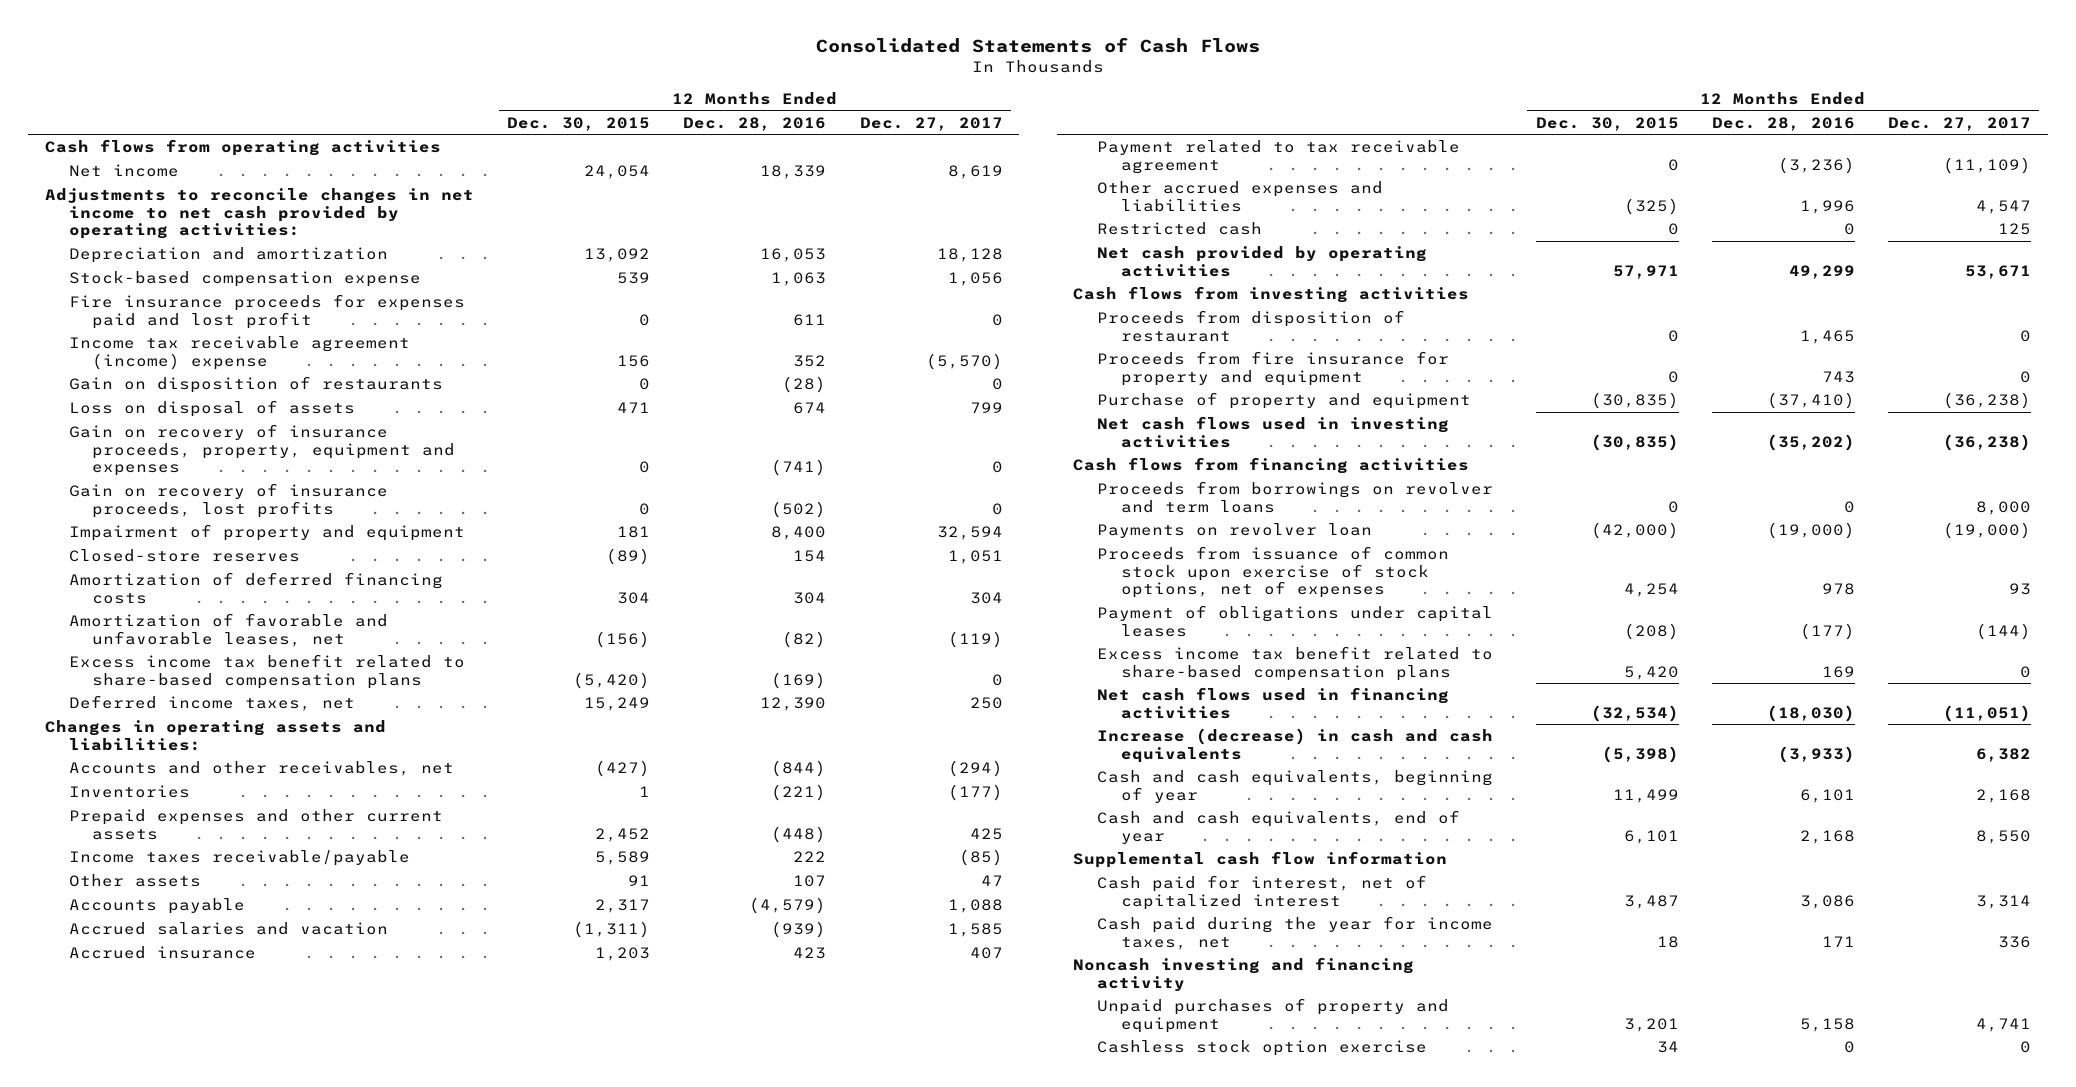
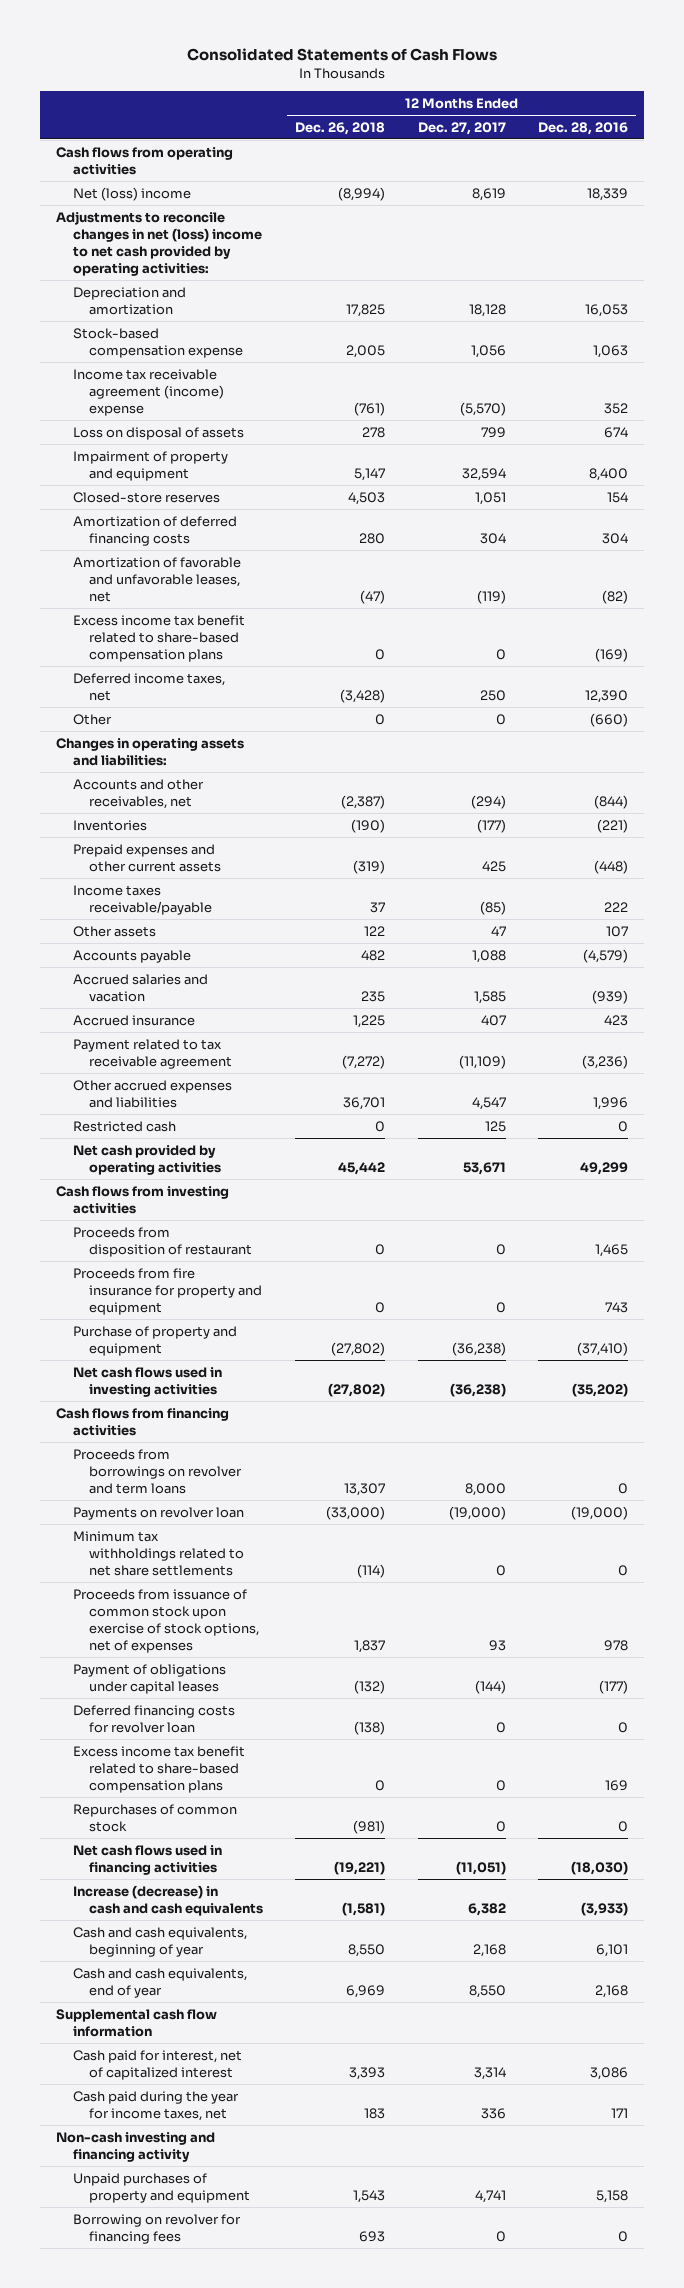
- | 12 Months Ended Dec. 30, 2015 | 12 Months Ended Dec. 28, 2016 | 12 Months Ended Dec. 27, 2017
+ | 12 Months Ended Dec. 26, 2018 | 12 Months Ended Dec. 27, 2017 | 12 Months Ended Dec. 28, 2016
- Net income | 24,054 | 18,339 | 8,619
- Adjustments to reconcile changes in net income to net cash provided by operating activities:
+ Net (loss) income | (8,994) | 8,619 | 18,339
+ Adjustments to reconcile changes in net (loss) income to net cash provided by operating activities:
- Fire insurance proceeds for expenses paid and lost profit | 0 | 611 | 0
- Gain on disposition of restaurants | 0 | (28) | 0
- Gain on recovery of insurance proceeds, property, equipment and expenses | 0 | (741) | 0
- Gain on recovery of insurance proceeds, lost profits | 0 | (502) | 0
+ Other | 0 | 0 | (660)
+ Minimum tax withholdings related to net share settlements | (114) | 0 | 0
+ Deferred financing costs for revolver loan | (138) | 0 | 0
+ Repurchases of common stock | (981) | 0 | 0
- Noncash investing and financing activity
+ Non-cash investing and financing activity
- Cashless stock option exercise | 34 | 0 | 0
+ Borrowing on revolver for financing fees | 693 | 0 | 0

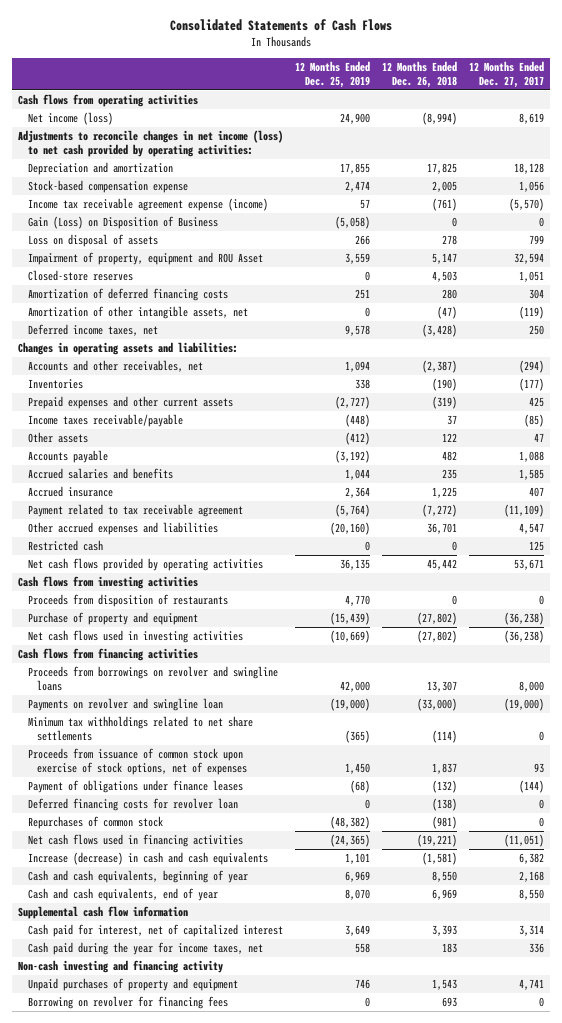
- | 12 Months Ended Dec. 26, 2018 | 12 Months Ended Dec. 27, 2017 | 12 Months Ended Dec. 28, 2016
+ | 12 Months Ended Dec. 25, 2019 | 12 Months Ended Dec. 26, 2018 | 12 Months Ended Dec. 27, 2017
- Net (loss) income | (8,994) | 8,619 | 18,339
- Adjustments to reconcile changes in net (loss) income to net cash provided by operating activities:
+ Net income (loss) | 24,900 | (8,994) | 8,619
+ Adjustments to reconcile changes in net income (loss) to net cash provided by operating activities:
- Income tax receivable agreement (income) expense | (761) | (5,570) | 352
+ Income tax receivable agreement expense (income) | 57 | (761) | (5,570)
+ Gain (Loss) on Disposition of Business | (5,058) | 0 | 0
- Impairment of property and equipment | 5,147 | 32,594 | 8,400
+ Impairment of property, equipment and ROU Asset | 3,559 | 5,147 | 32,594
- Amortization of favorable and unfavorable leases, net | (47) | (119) | (82)
- Excess income tax benefit related to share-based compensation plans | 0 | 0 | (169)
+ Amortization of other intangible assets, net | 0 | (47) | (119)
- Other | 0 | 0 | (660)
- Accrued salaries and vacation | 235 | 1,585 | (939)
+ Accrued salaries and benefits | 1,044 | 235 | 1,585
- Net cash provided by operating activities | 45,442 | 53,671 | 49,299
+ Net cash flows provided by operating activities | 36,135 | 45,442 | 53,671
- Proceeds from disposition of restaurant | 0 | 0 | 1,465
- Proceeds from fire insurance for property and equipment | 0 | 0 | 743
+ Proceeds from disposition of restaurants | 4,770 | 0 | 0
- Proceeds from borrowings on revolver and term loans | 13,307 | 8,000 | 0
- Payments on revolver loan | (33,000) | (19,000) | (19,000)
+ Proceeds from borrowings on revolver and swingline loans | 42,000 | 13,307 | 8,000
+ Payments on revolver and swingline loan | (19,000) | (33,000) | (19,000)
- Payment of obligations under capital leases | (132) | (144) | (177)
+ Payment of obligations under finance leases | (68) | (132) | (144)
- Excess income tax benefit related to share-based compensation plans | 0 | 0 | 169

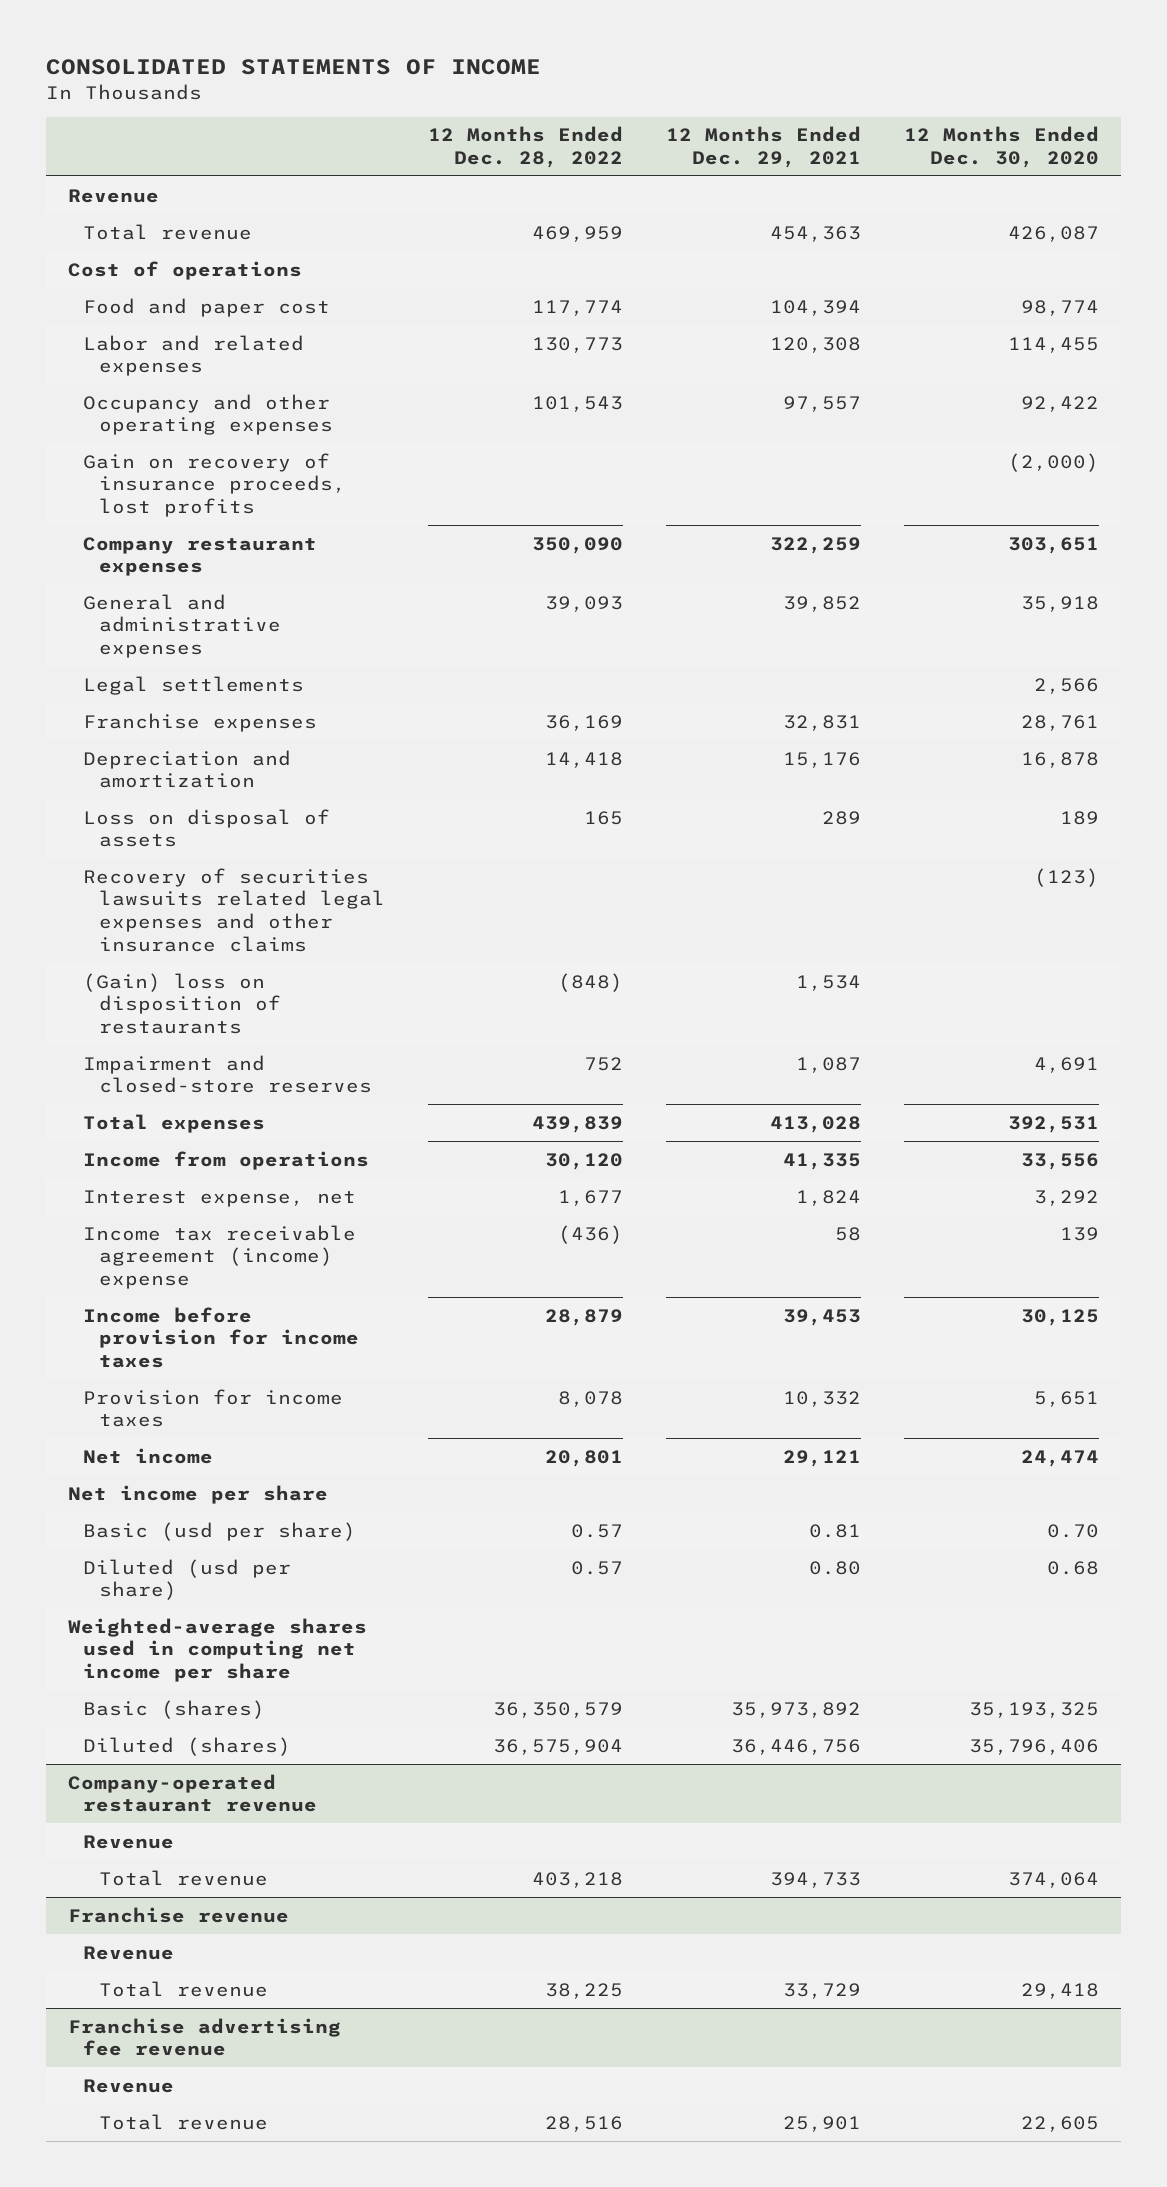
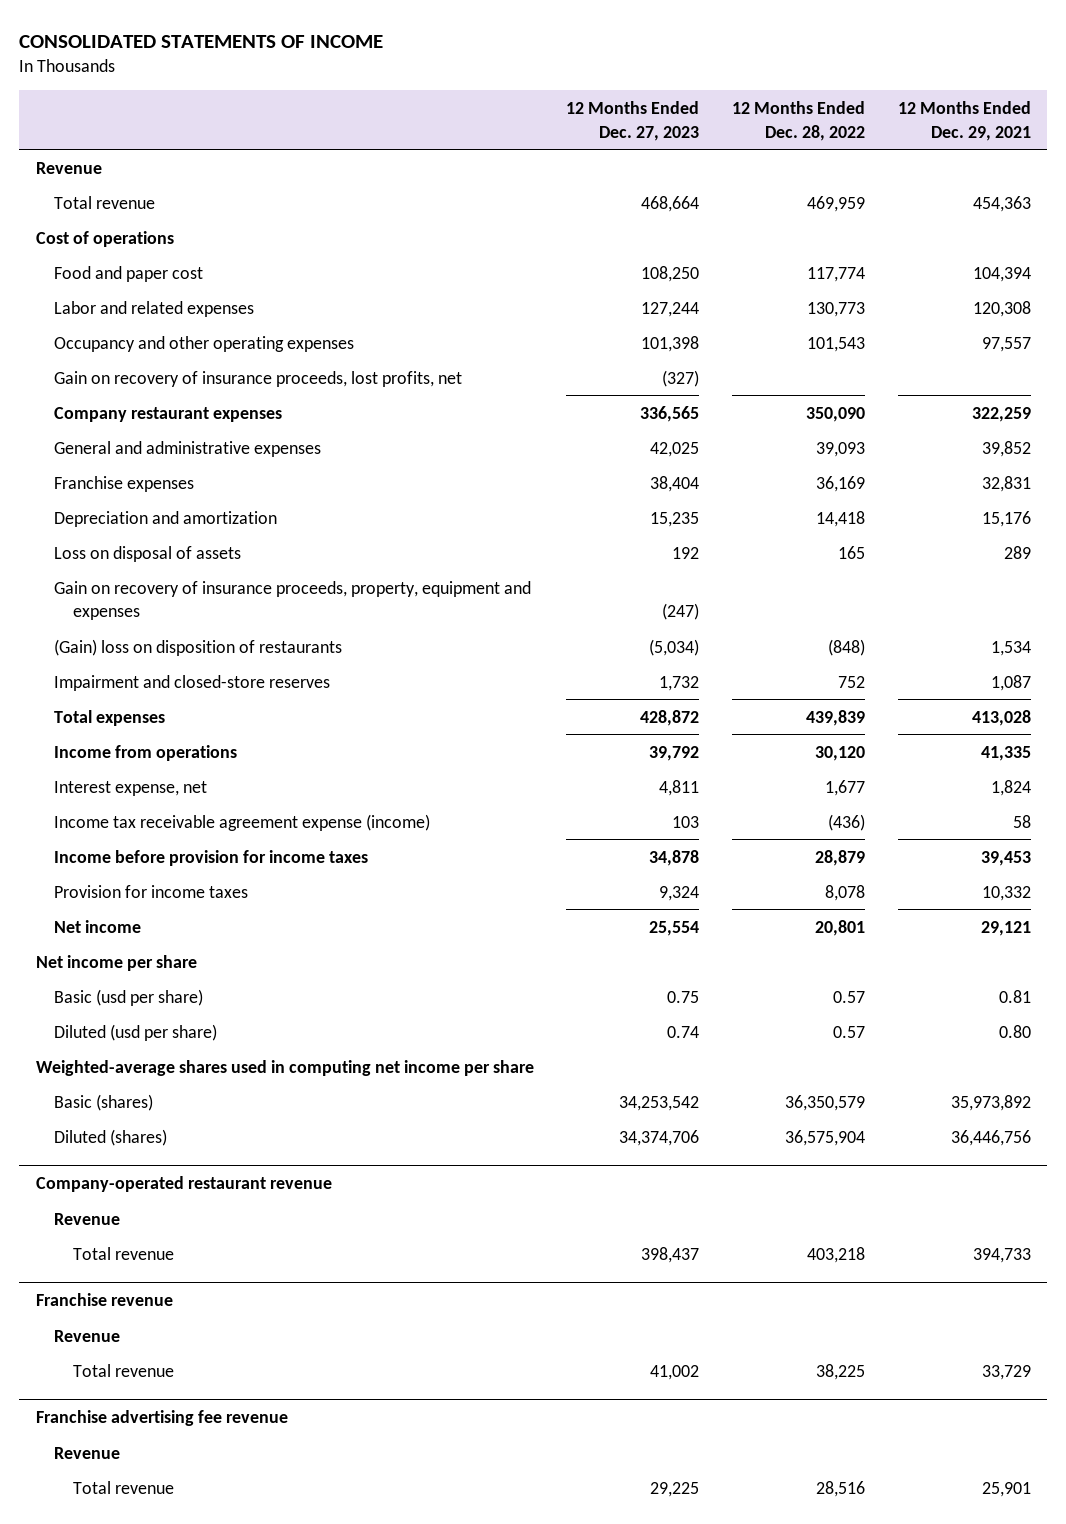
- | 12 Months Ended Dec. 28, 2022 | 12 Months Ended Dec. 29, 2021 | 12 Months Ended Dec. 30, 2020
+ | 12 Months Ended Dec. 27, 2023 | 12 Months Ended Dec. 28, 2022 | 12 Months Ended Dec. 29, 2021
- Gain on recovery of insurance proceeds, lost profits | | | (2,000)
+ Gain on recovery of insurance proceeds, lost profits, net | (327) | |
- Legal settlements | | | 2,566
- Recovery of securities lawsuits related legal expenses and other insurance claims | | | (123)
+ Gain on recovery of insurance proceeds, property, equipment and expenses | (247) | |
- Income tax receivable agreement (income) expense | (436) | 58 | 139
+ Income tax receivable agreement expense (income) | 103 | (436) | 58

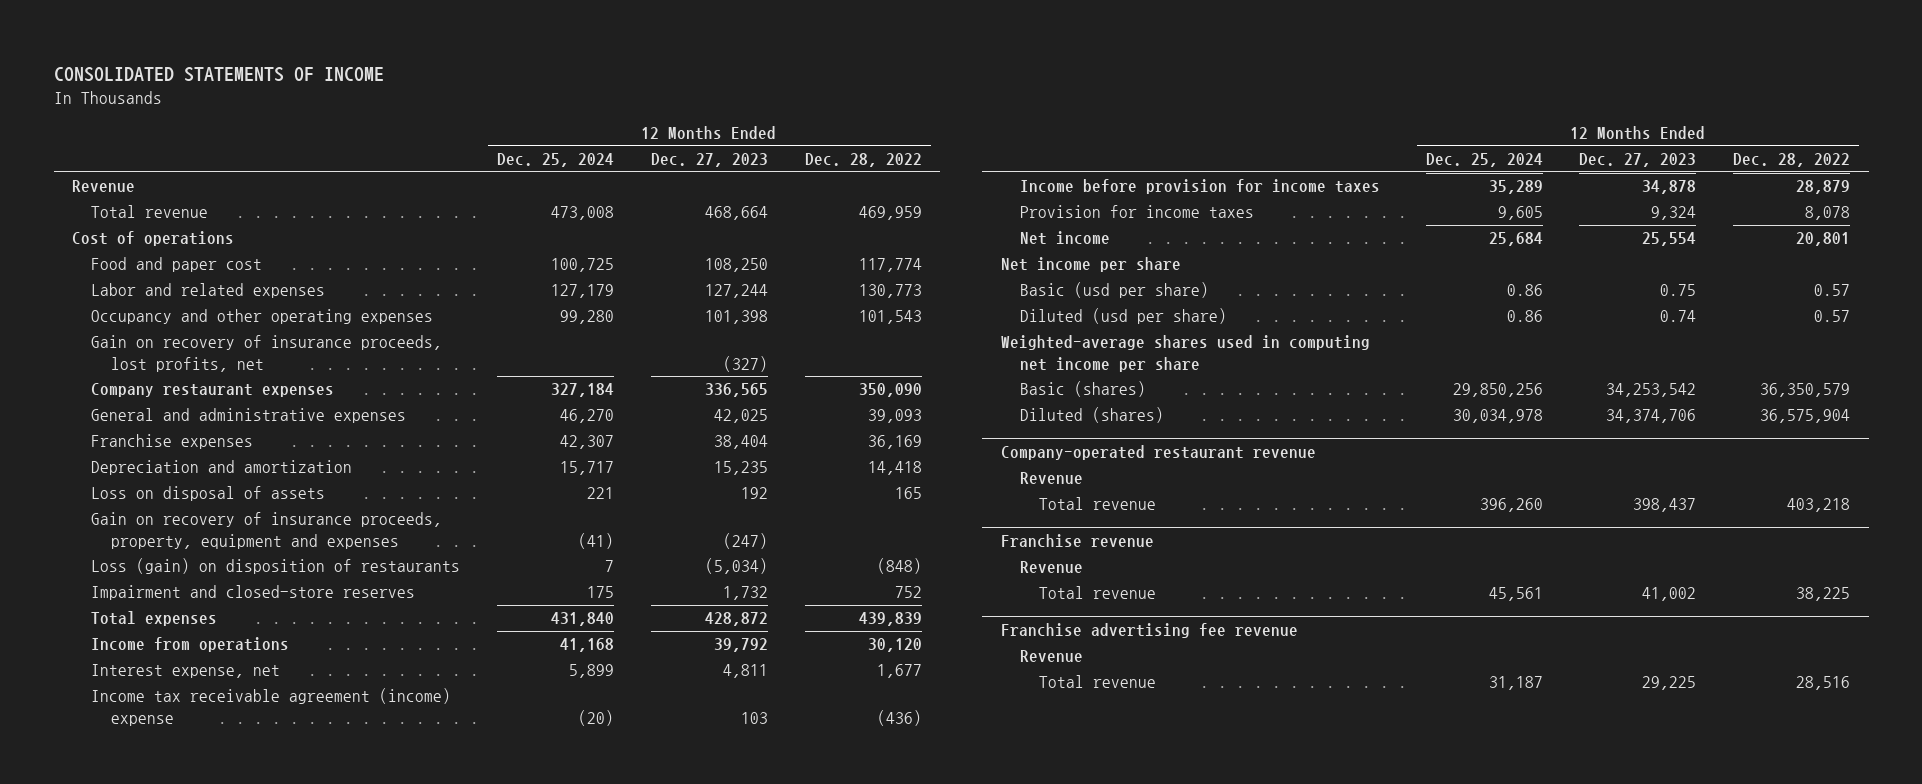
- | 12 Months Ended Dec. 27, 2023 | 12 Months Ended Dec. 28, 2022 | 12 Months Ended Dec. 29, 2021
+ | 12 Months Ended Dec. 25, 2024 | 12 Months Ended Dec. 27, 2023 | 12 Months Ended Dec. 28, 2022
- (Gain) loss on disposition of restaurants | (5,034) | (848) | 1,534
+ Loss (gain) on disposition of restaurants | 7 | (5,034) | (848)
- Income tax receivable agreement expense (income) | 103 | (436) | 58
+ Income tax receivable agreement (income) expense | (20) | 103 | (436)

